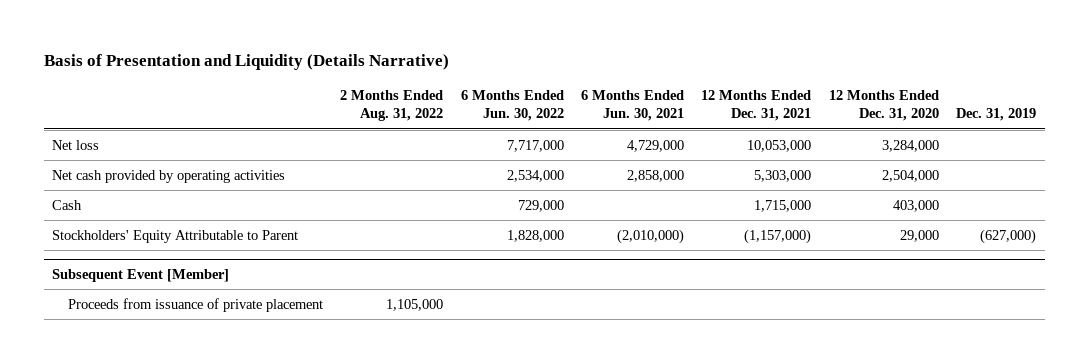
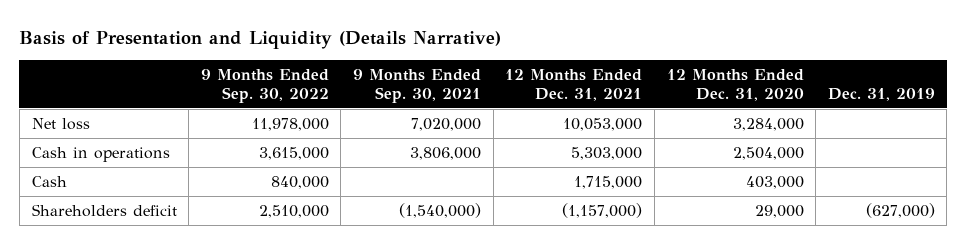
- | 2 Months Ended Aug. 31, 2022 | 6 Months Ended Jun. 30, 2022 | 6 Months Ended Jun. 30, 2021 | 12 Months Ended Dec. 31, 2021 | 12 Months Ended Dec. 31, 2020 | Dec. 31, 2019
+ | 9 Months Ended Sep. 30, 2022 | 9 Months Ended Sep. 30, 2021 | 12 Months Ended Dec. 31, 2021 | 12 Months Ended Dec. 31, 2020 | Dec. 31, 2019
- Net cash provided by operating activities | | 2,534,000 | 2,858,000 | 5,303,000 | 2,504,000 |
+ Cash in operations | 3,615,000 | 3,806,000 | 5,303,000 | 2,504,000 |
- Stockholders' Equity Attributable to Parent | | 1,828,000 | (2,010,000) | (1,157,000) | 29,000 | (627,000)
- Subsequent Event [Member]
- Proceeds from issuance of private placement | 1,105,000 | | | | |
+ Shareholders deficit | 2,510,000 | (1,540,000) | (1,157,000) | 29,000 | (627,000)

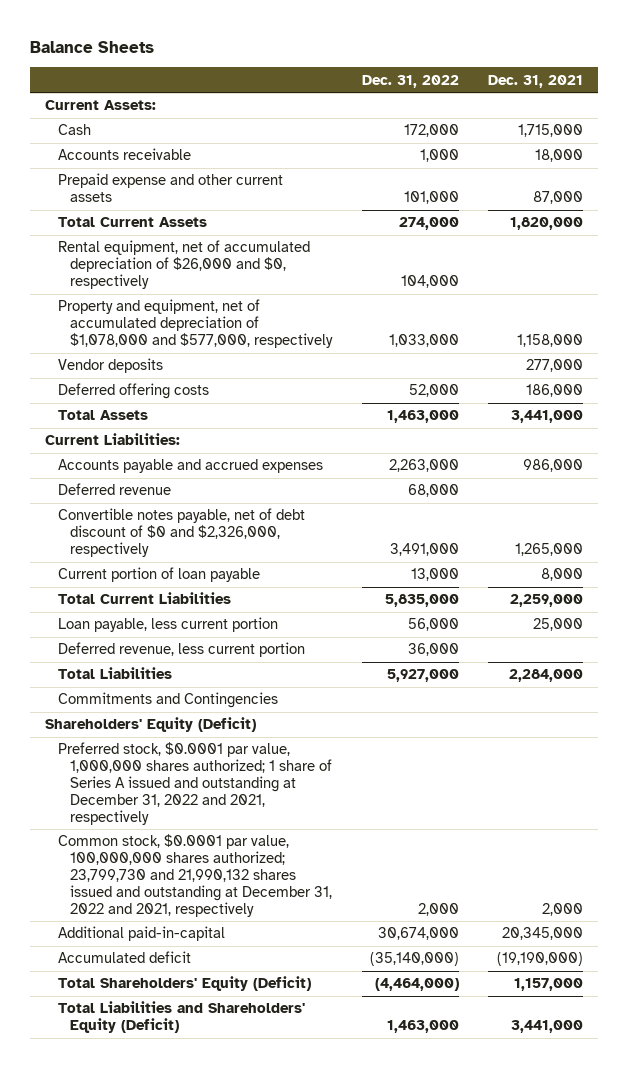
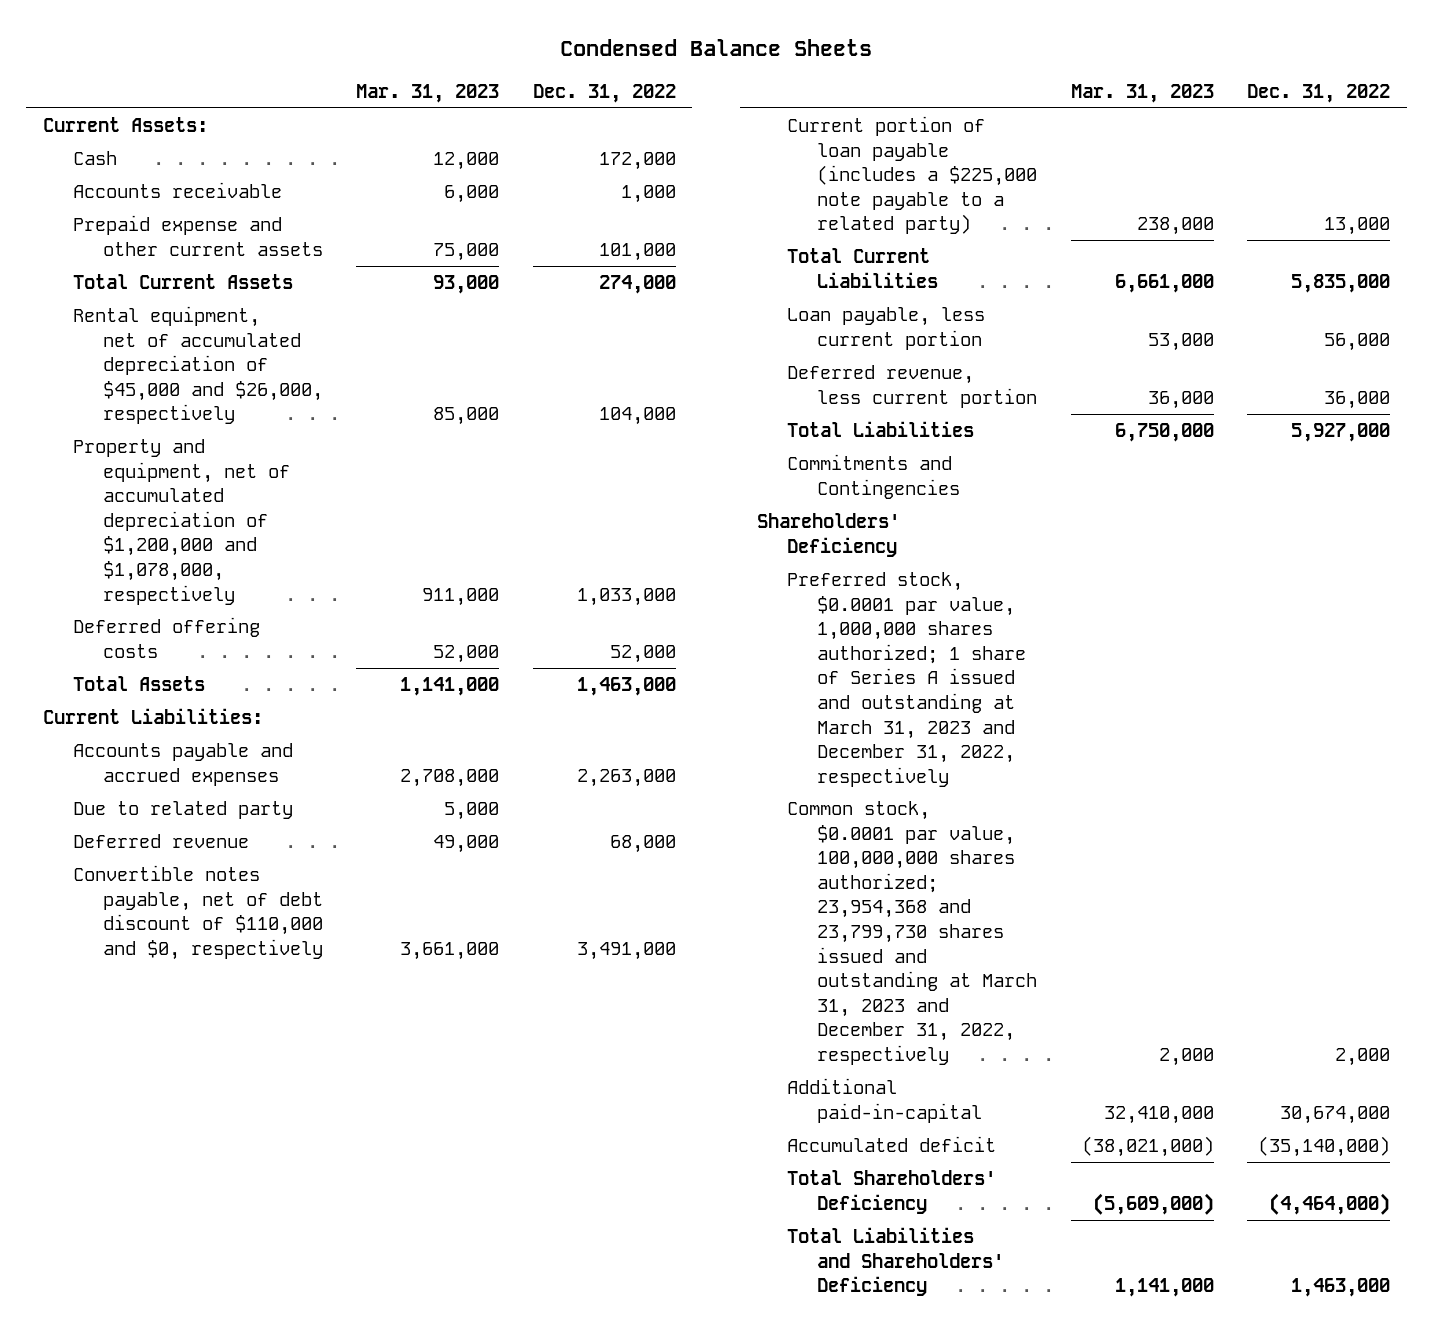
- Balance Sheets
+ Condensed Balance Sheets
- | Dec. 31, 2022 | Dec. 31, 2021
+ | Mar. 31, 2023 | Dec. 31, 2022
- Rental equipment, net of accumulated depreciation of $26,000 and $0, respectively | 104,000 |
- Property and equipment, net of accumulated depreciation of $1,078,000 and $577,000, respectively | 1,033,000 | 1,158,000
- Vendor deposits | | 277,000
+ Rental equipment, net of accumulated depreciation of $45,000 and $26,000, respectively | 85,000 | 104,000
+ Property and equipment, net of accumulated depreciation of $1,200,000 and $1,078,000, respectively | 911,000 | 1,033,000
+ Due to related party | 5,000 |
- Convertible notes payable, net of debt discount of $0 and $2,326,000, respectively | 3,491,000 | 1,265,000
- Current portion of loan payable | 13,000 | 8,000
+ Convertible notes payable, net of debt discount of $110,000 and $0, respectively | 3,661,000 | 3,491,000
+ Current portion of loan payable (includes a $225,000 note payable to a related party) | 238,000 | 13,000
- Shareholders' Equity (Deficit)
- Preferred stock, $0.0001 par value, 1,000,000 shares authorized; 1 share of Series A issued and outstanding at December 31, 2022 and 2021, respectively
- Common stock, $0.0001 par value, 100,000,000 shares authorized; 23,799,730 and 21,990,132 shares issued and outstanding at December 31, 2022 and 2021, respectively | 2,000 | 2,000
+ Shareholders' Deficiency
+ Preferred stock, $0.0001 par value, 1,000,000 shares authorized; 1 share of Series A issued and outstanding at March 31, 2023 and December 31, 2022, respectively
+ Common stock, $0.0001 par value, 100,000,000 shares authorized; 23,954,368 and 23,799,730 shares issued and outstanding at March 31, 2023 and December 31, 2022, respectively | 2,000 | 2,000
- Total Shareholders' Equity (Deficit) | (4,464,000) | 1,157,000
- Total Liabilities and Shareholders' Equity (Deficit) | 1,463,000 | 3,441,000
+ Total Shareholders' Deficiency | (5,609,000) | (4,464,000)
+ Total Liabilities and Shareholders' Deficiency | 1,141,000 | 1,463,000

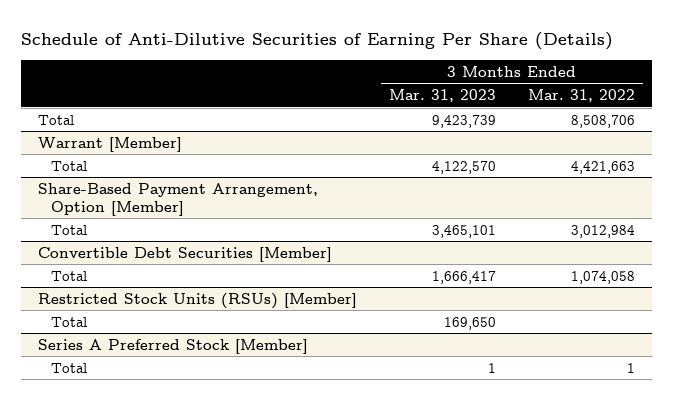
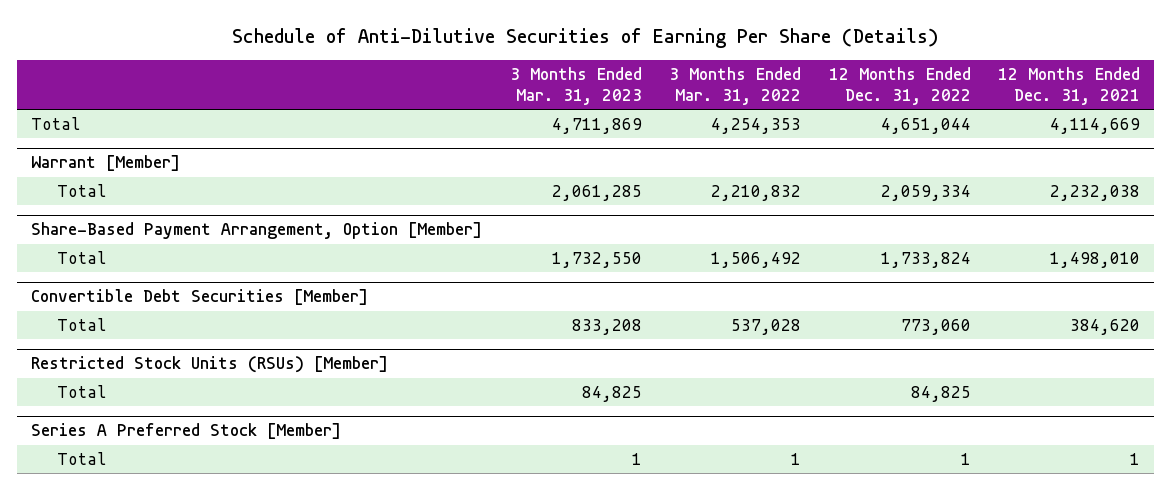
- | 3 Months Ended Mar. 31, 2023 | 3 Months Ended Mar. 31, 2022
+ | 3 Months Ended Mar. 31, 2023 | 3 Months Ended Mar. 31, 2022 | 12 Months Ended Dec. 31, 2022 | 12 Months Ended Dec. 31, 2021
- Total | 9,423,739 | 8,508,706
+ Total | 4,711,869 | 4,254,353 | 4,651,044 | 4,114,669
@ Warrant [Member]
- Total | 4,122,570 | 4,421,663
+ Total | 2,061,285 | 2,210,832 | 2,059,334 | 2,232,038
@ Share-Based Payment Arrangement, Option [Member]
- Total | 3,465,101 | 3,012,984
+ Total | 1,732,550 | 1,506,492 | 1,733,824 | 1,498,010
@ Convertible Debt Securities [Member]
- Total | 1,666,417 | 1,074,058
+ Total | 833,208 | 537,028 | 773,060 | 384,620
@ Restricted Stock Units (RSUs) [Member]
- Total | 169,650 |
+ Total | 84,825 | | 84,825 |

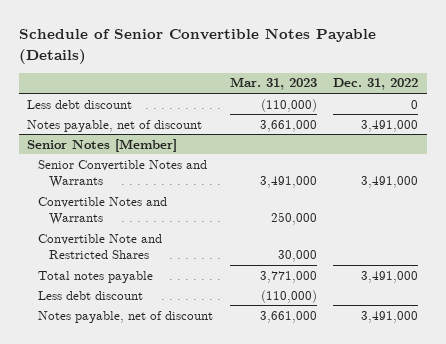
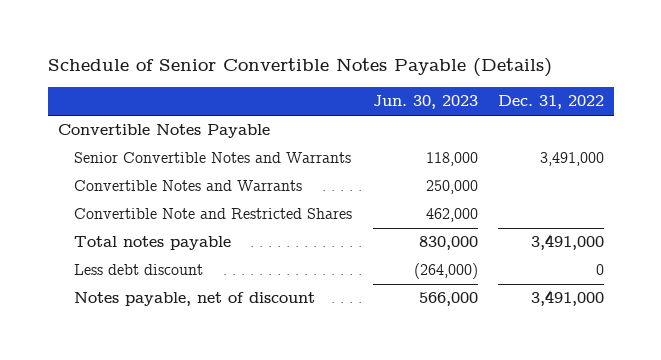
- | Mar. 31, 2023 | Dec. 31, 2022
+ | Jun. 30, 2023 | Dec. 31, 2022
- Notes payable, net of discount | 3,661,000 | 3,491,000
- Senior Notes [Member]
+ Convertible Notes Payable
- Less debt discount | (110,000) |
moved down: Less debt discount | (264,000) | 0

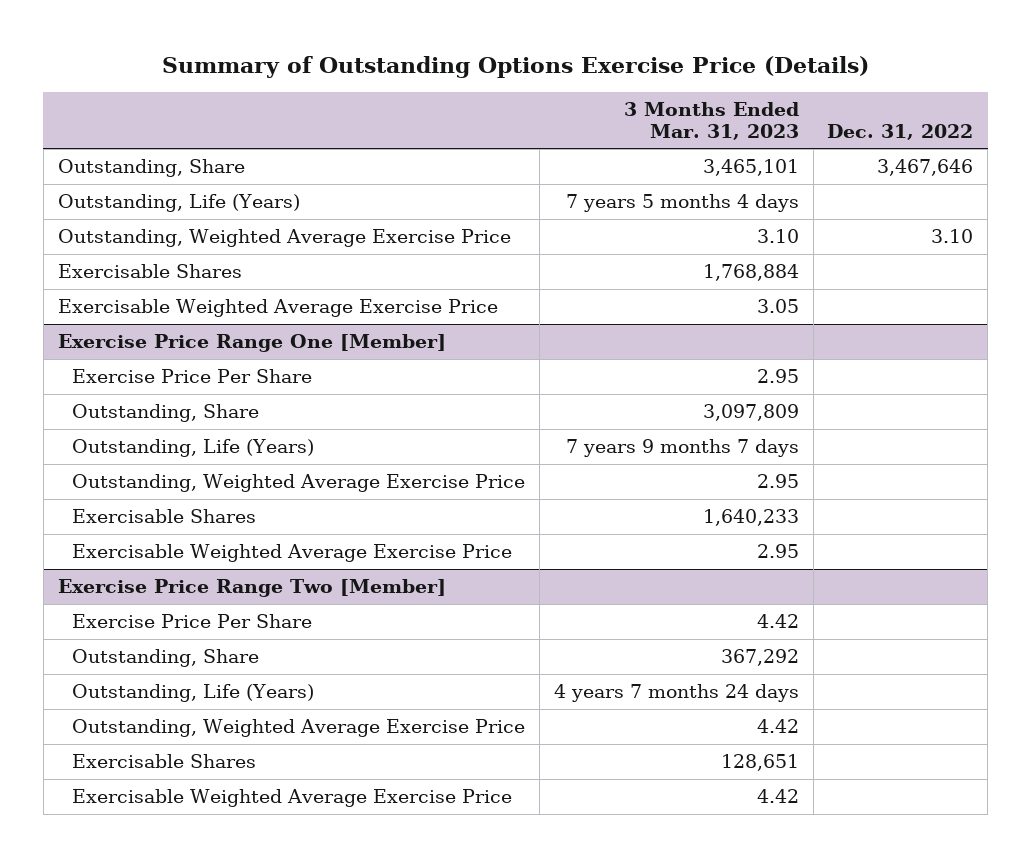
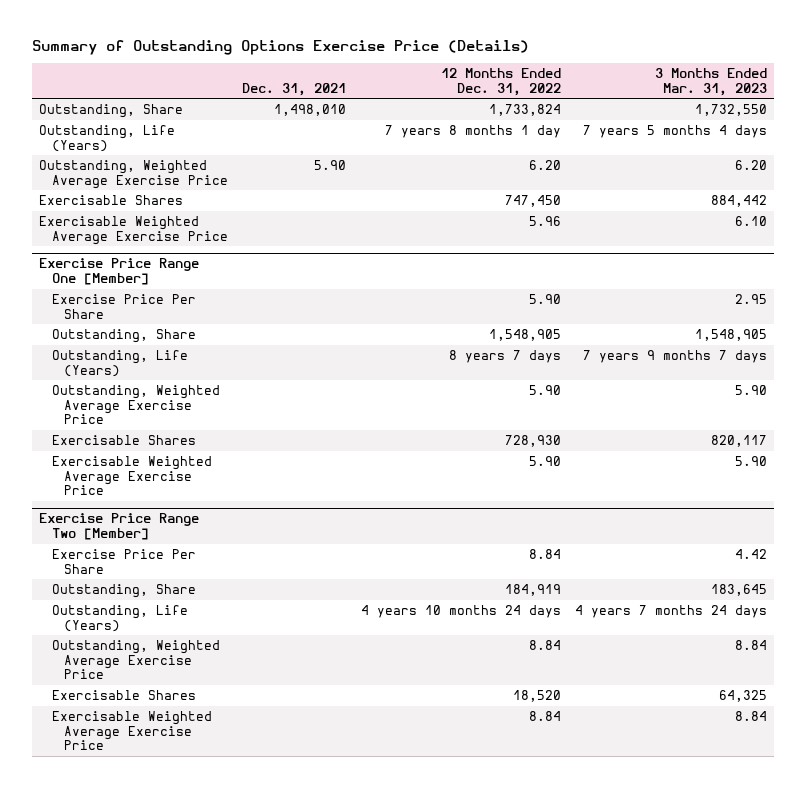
- | 3 Months Ended Mar. 31, 2023 | Dec. 31, 2022
+ | Dec. 31, 2021 | 12 Months Ended Dec. 31, 2022 | 3 Months Ended Mar. 31, 2023
- Outstanding, Share | 3,465,101 | 3,467,646
+ Outstanding, Share | 1,498,010 | 1,733,824 | 1,732,550
- Outstanding, Weighted Average Exercise Price | 3.10 | 3.10
- Exercisable Shares | 1,768,884 |
- Exercisable Weighted Average Exercise Price | 3.05 |
+ Outstanding, Weighted Average Exercise Price | 5.90 | 6.20 | 6.20
+ Exercisable Shares | | 747,450 | 884,442
+ Exercisable Weighted Average Exercise Price | | 5.96 | 6.10
@ Exercise Price Range One [Member]
- Outstanding, Share | 3,097,809 |
+ Outstanding, Share | | 1,548,905 | 1,548,905
- Outstanding, Weighted Average Exercise Price | 2.95 |
- Exercisable Shares | 1,640,233 |
- Exercisable Weighted Average Exercise Price | 2.95 |
+ Outstanding, Weighted Average Exercise Price | | 5.90 | 5.90
+ Exercisable Shares | | 728,930 | 820,117
+ Exercisable Weighted Average Exercise Price | | 5.90 | 5.90
@ Exercise Price Range Two [Member]
- Outstanding, Share | 367,292 |
+ Outstanding, Share | | 184,919 | 183,645
- Outstanding, Weighted Average Exercise Price | 4.42 |
- Exercisable Shares | 128,651 |
- Exercisable Weighted Average Exercise Price | 4.42 |
+ Outstanding, Weighted Average Exercise Price | | 8.84 | 8.84
+ Exercisable Shares | | 18,520 | 64,325
+ Exercisable Weighted Average Exercise Price | | 8.84 | 8.84

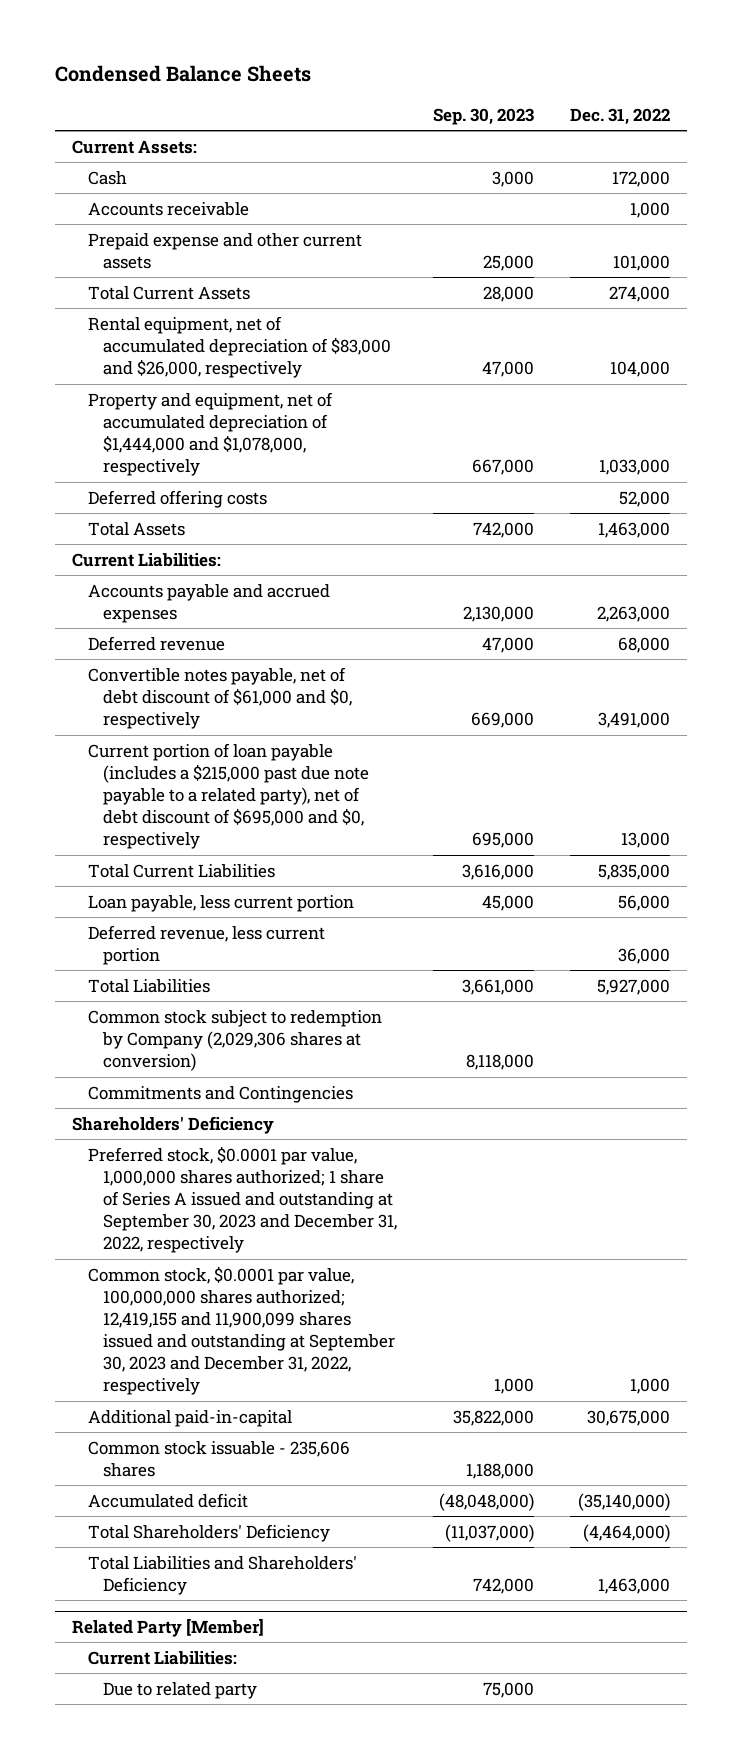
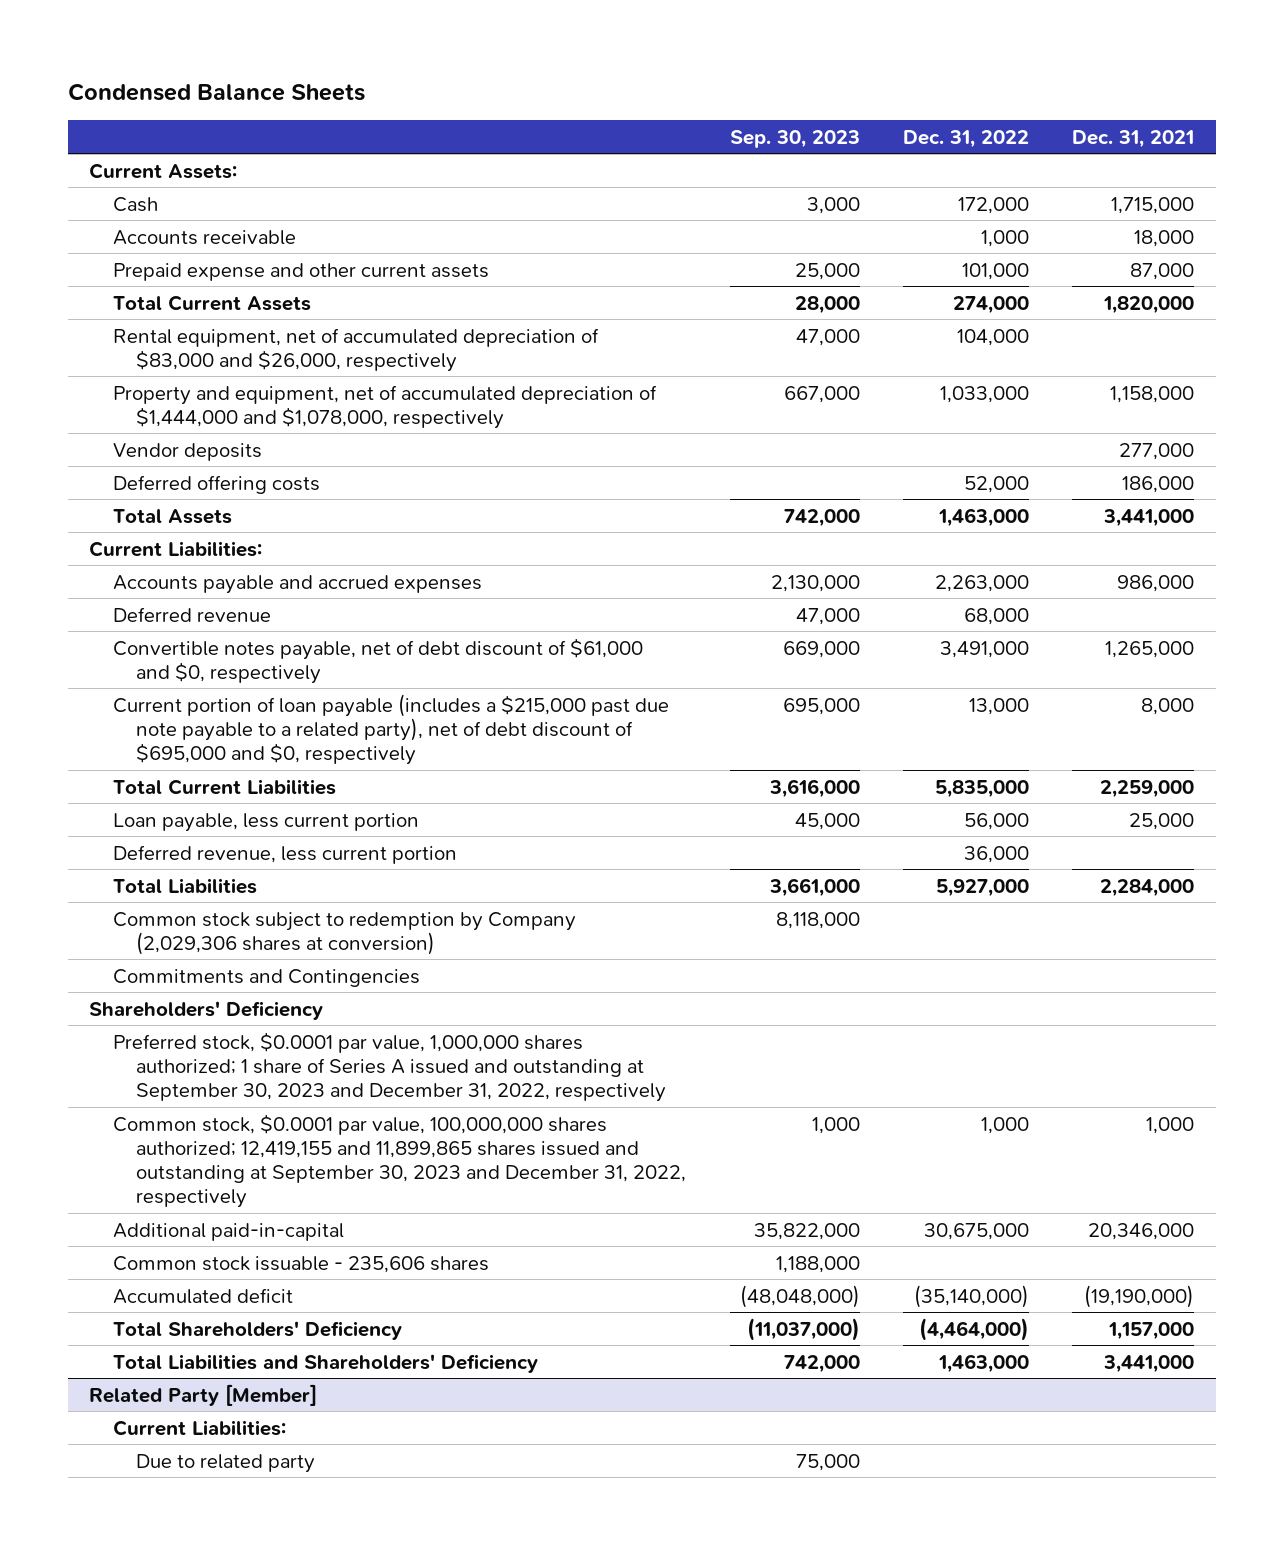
- | Sep. 30, 2023 | Dec. 31, 2022
+ | Sep. 30, 2023 | Dec. 31, 2022 | Dec. 31, 2021
+ Vendor deposits | | | 277,000
- Common stock, $0.0001 par value, 100,000,000 shares authorized; 12,419,155 and 11,900,099 shares issued and outstanding at September 30, 2023 and December 31, 2022, respectively | 1,000 | 1,000
+ Common stock, $0.0001 par value, 100,000,000 shares authorized; 12,419,155 and 11,899,865 shares issued and outstanding at September 30, 2023 and December 31, 2022, respectively | 1,000 | 1,000 | 1,000

